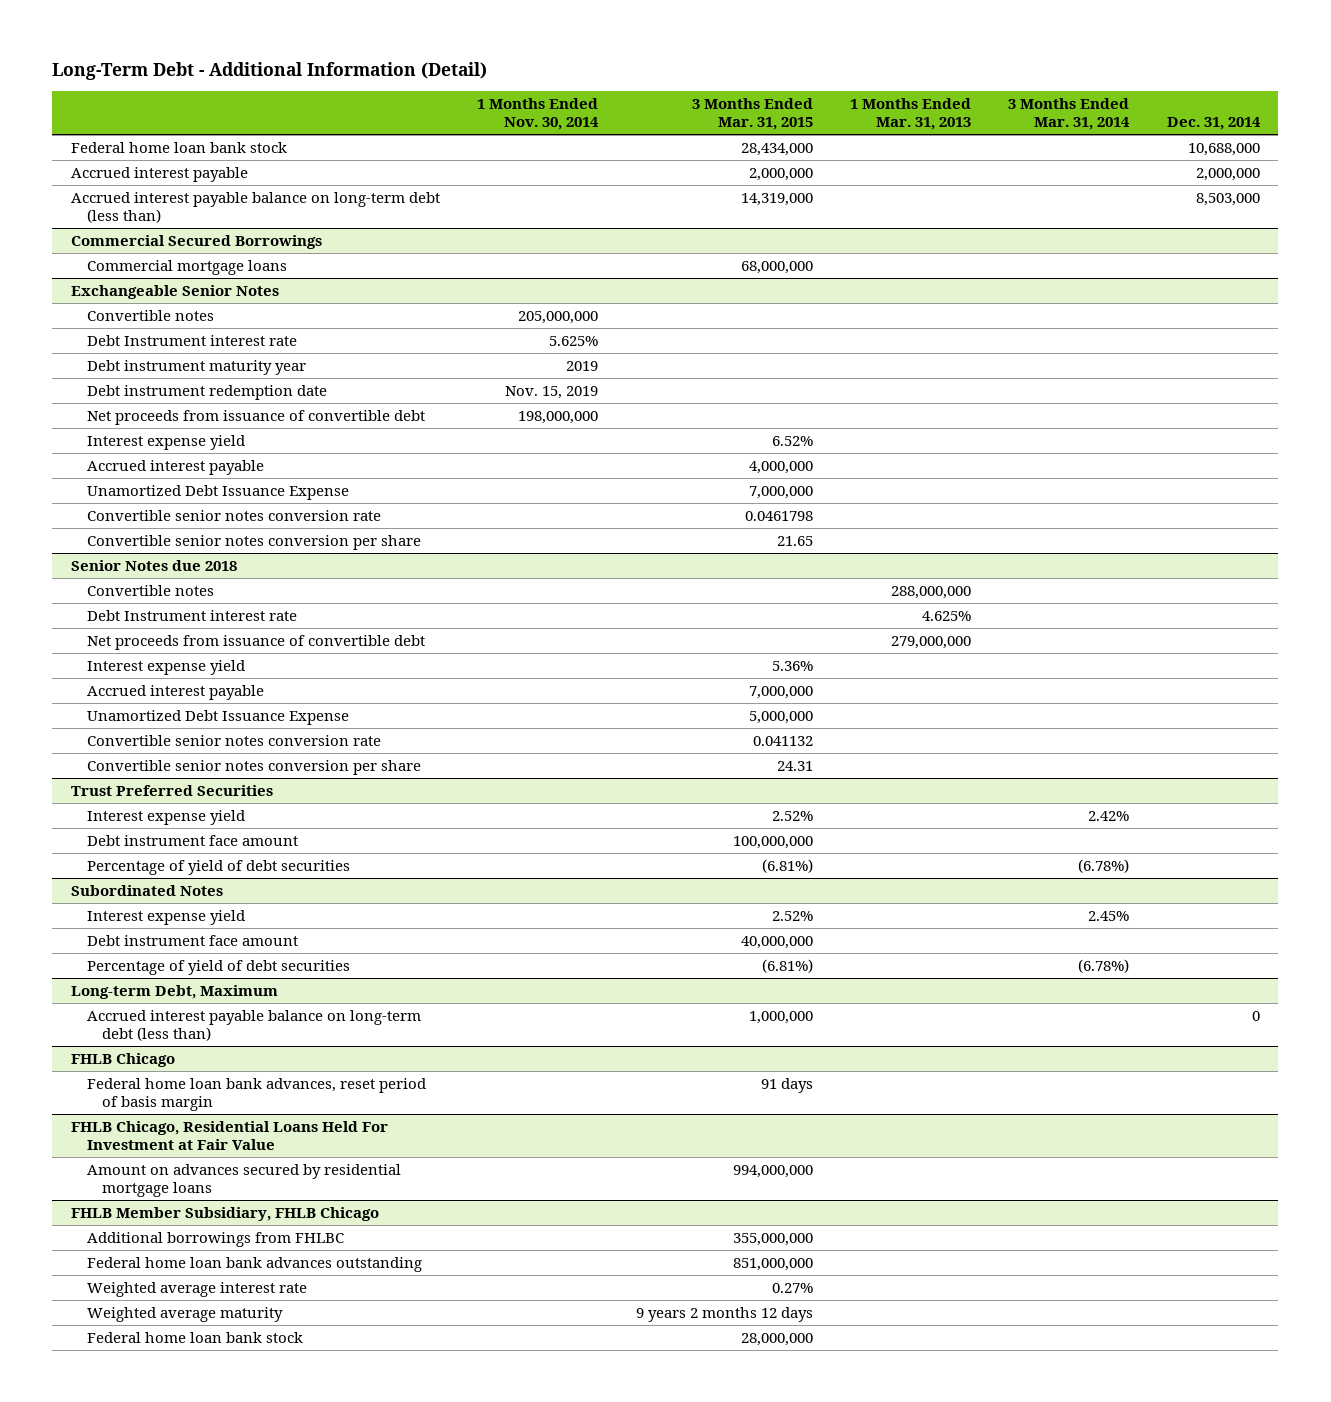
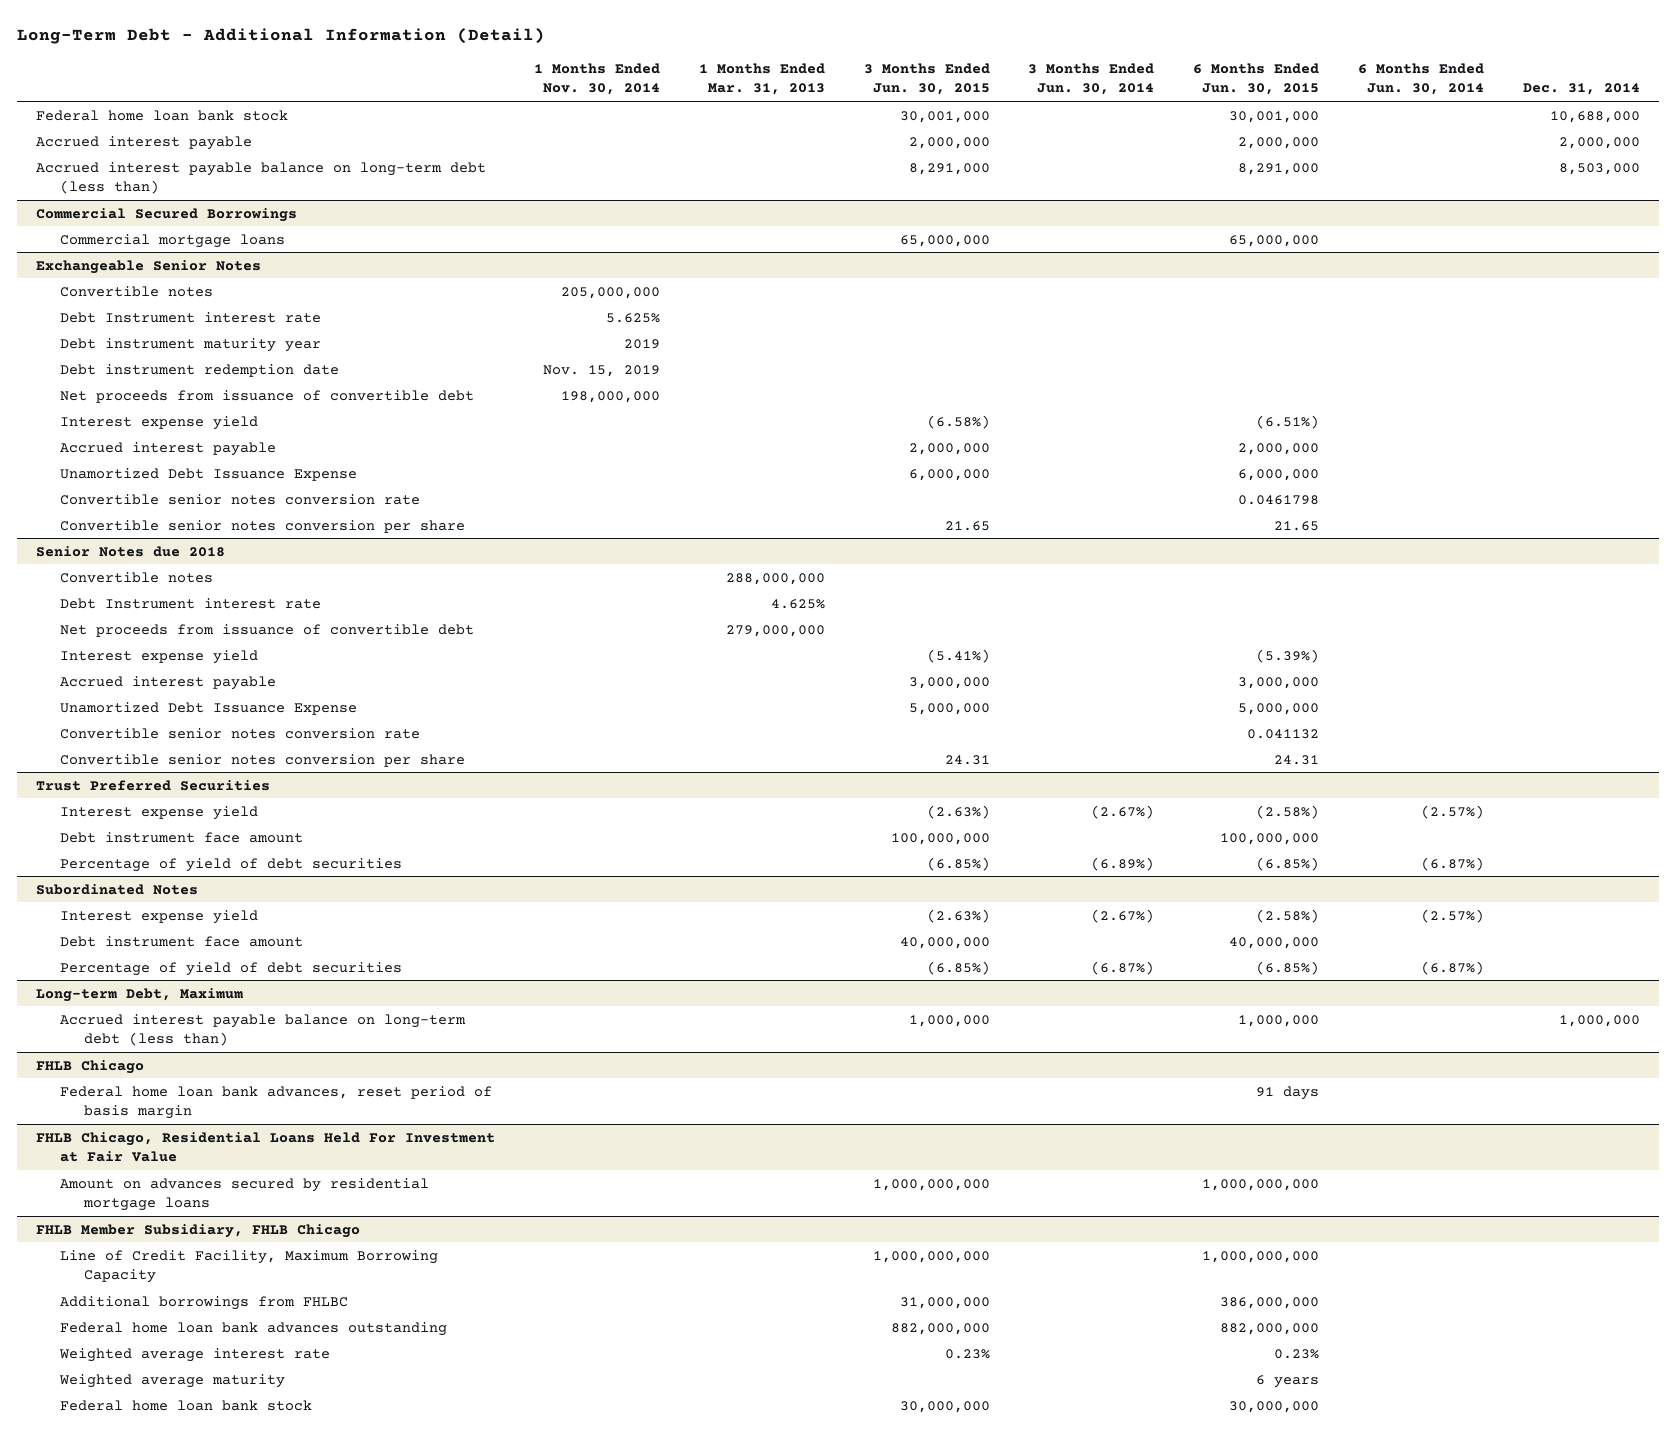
- | 1 Months Ended Nov. 30, 2014 | 3 Months Ended Mar. 31, 2015 | 1 Months Ended Mar. 31, 2013 | 3 Months Ended Mar. 31, 2014 | Dec. 31, 2014
+ | 1 Months Ended Nov. 30, 2014 | 1 Months Ended Mar. 31, 2013 | 3 Months Ended Jun. 30, 2015 | 3 Months Ended Jun. 30, 2014 | 6 Months Ended Jun. 30, 2015 | 6 Months Ended Jun. 30, 2014 | Dec. 31, 2014
@ Long-term Debt, Maximum
- Accrued interest payable balance on long-term debt (less than) | | 1,000,000 | | | 0
+ Accrued interest payable balance on long-term debt (less than) | | | 1,000,000 | | 1,000,000 | | 1,000,000
@ FHLB Member Subsidiary, FHLB Chicago
+ Line of Credit Facility, Maximum Borrowing Capacity | | | 1,000,000,000 | | 1,000,000,000 | |

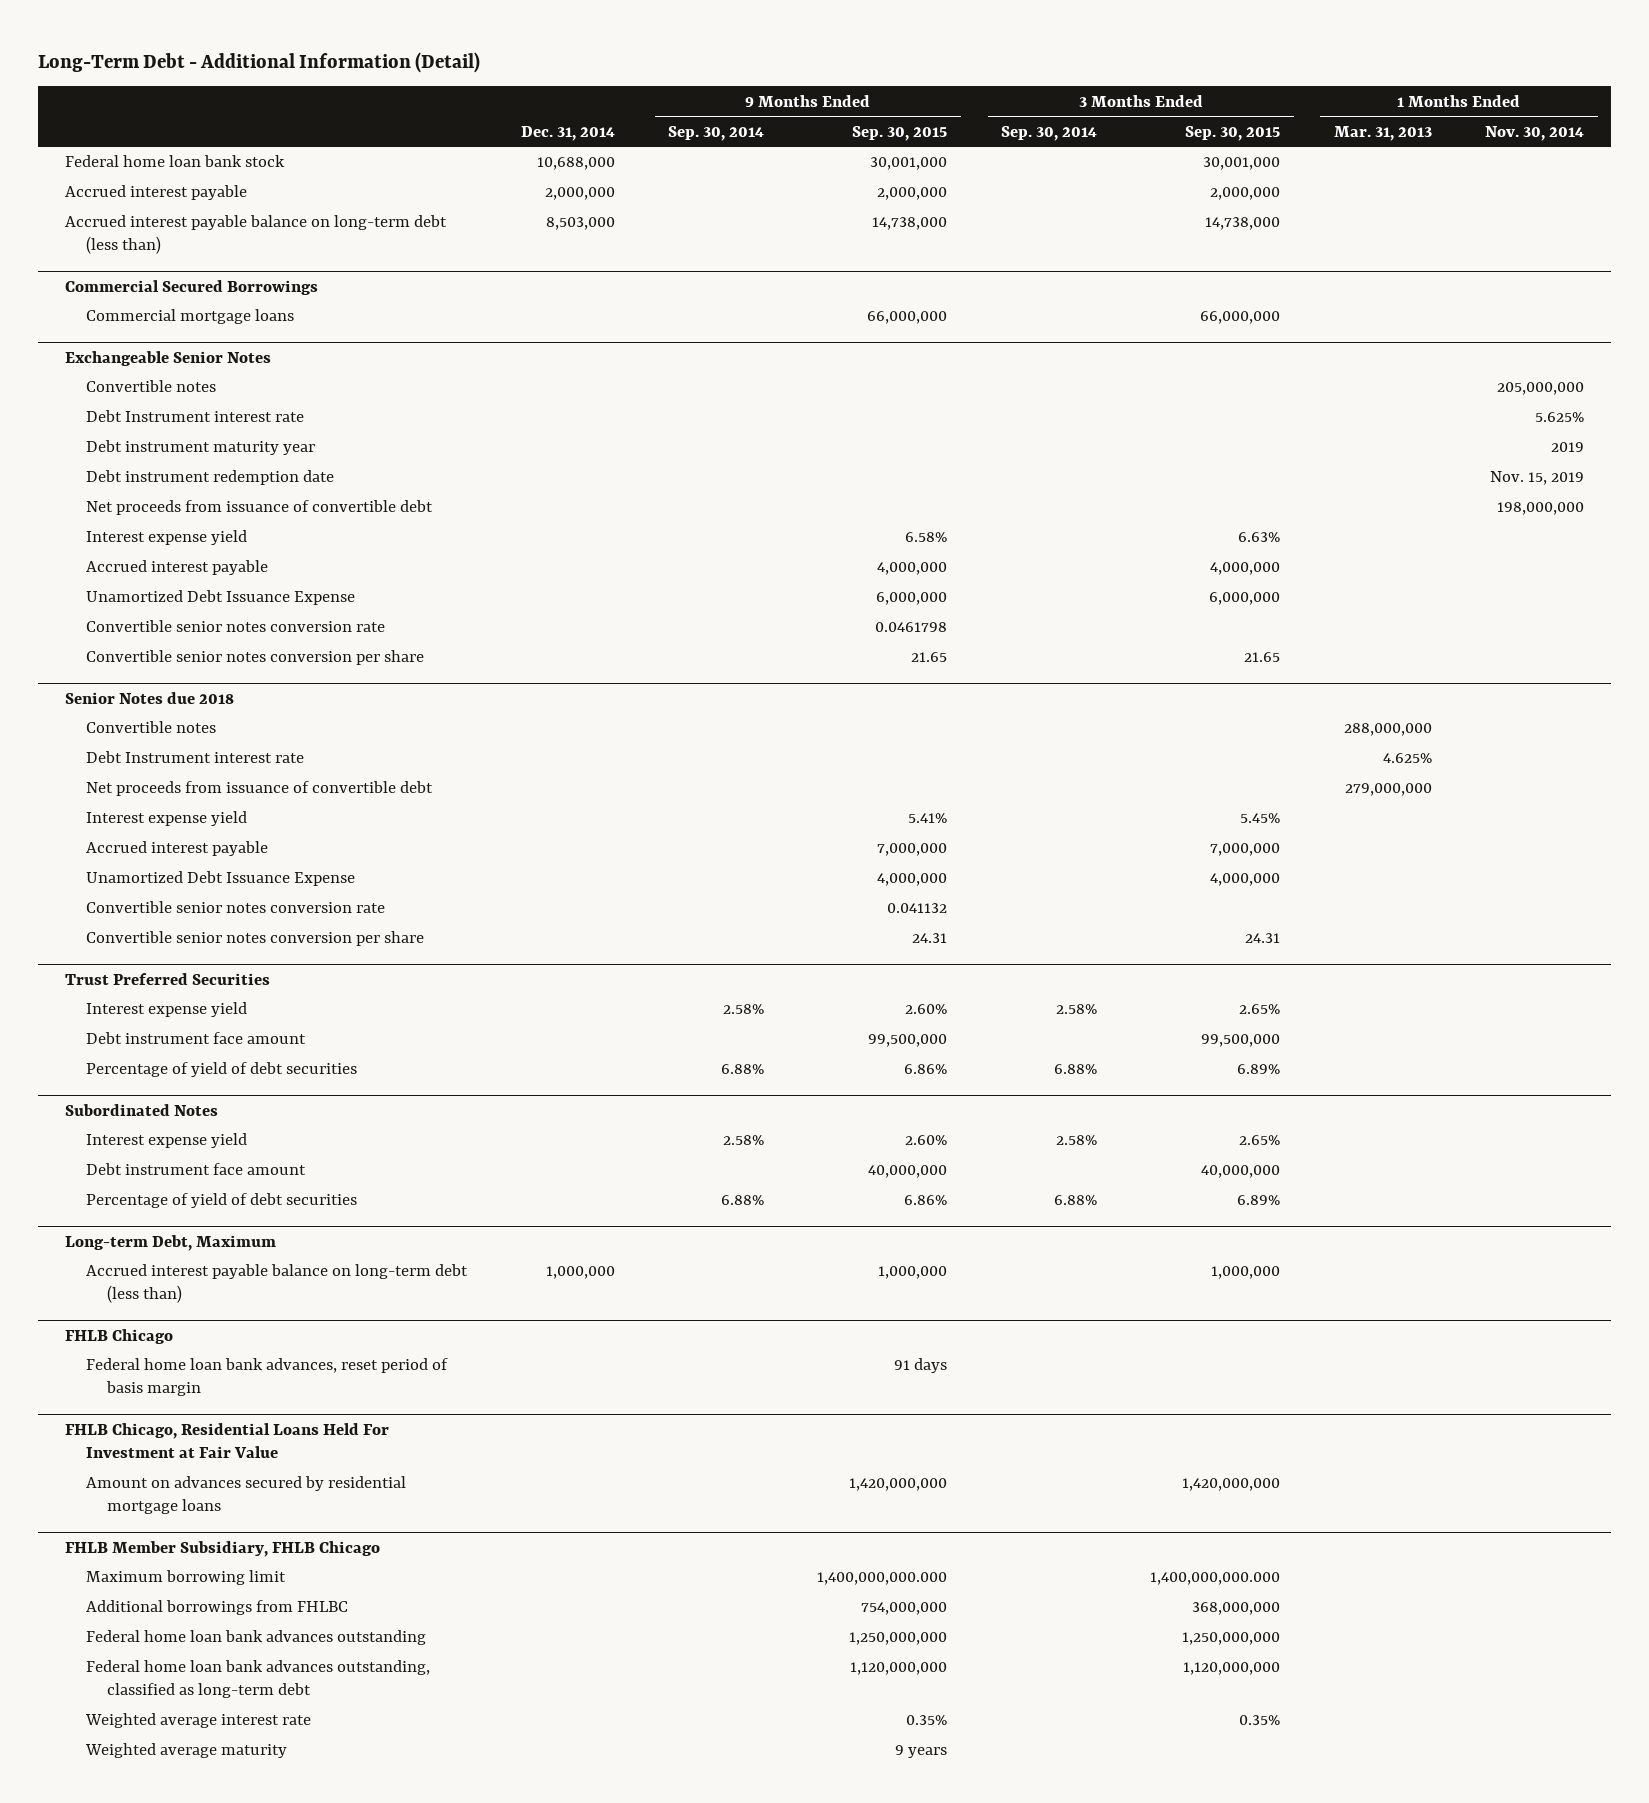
- | 1 Months Ended Nov. 30, 2014 | 1 Months Ended Mar. 31, 2013 | 3 Months Ended Jun. 30, 2015 | 3 Months Ended Jun. 30, 2014 | 6 Months Ended Jun. 30, 2015 | 6 Months Ended Jun. 30, 2014 | Dec. 31, 2014
+ | Dec. 31, 2014 | 9 Months Ended Sep. 30, 2014 | 9 Months Ended Sep. 30, 2015 | 3 Months Ended Sep. 30, 2014 | 3 Months Ended Sep. 30, 2015 | 1 Months Ended Mar. 31, 2013 | 1 Months Ended Nov. 30, 2014
@ FHLB Member Subsidiary, FHLB Chicago
- Line of Credit Facility, Maximum Borrowing Capacity | | | 1,000,000,000 | | 1,000,000,000 | |
+ Maximum borrowing limit | | | 1,400,000,000.000 | | 1,400,000,000.000 | |
+ Federal home loan bank advances outstanding, classified as long-term debt | | | 1,120,000,000 | | 1,120,000,000 | |
- Federal home loan bank stock | | | 30,000,000 | | 30,000,000 | |

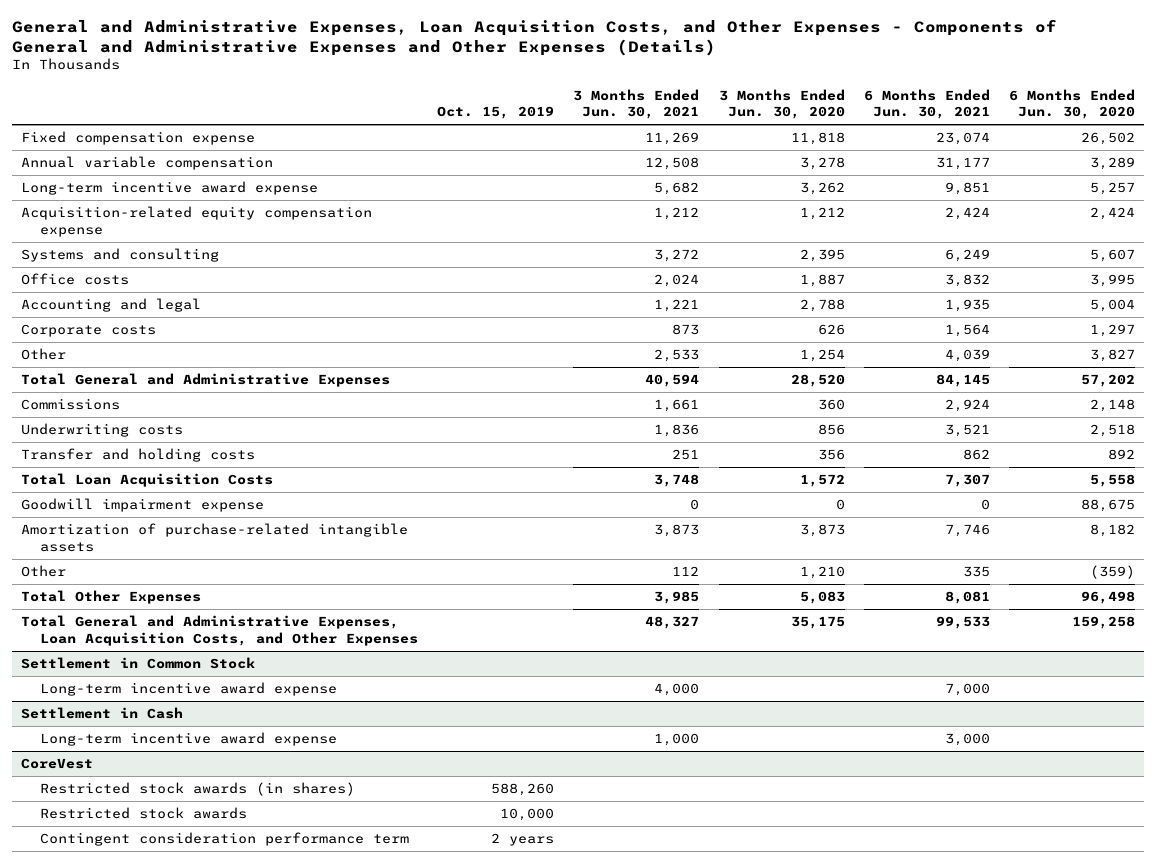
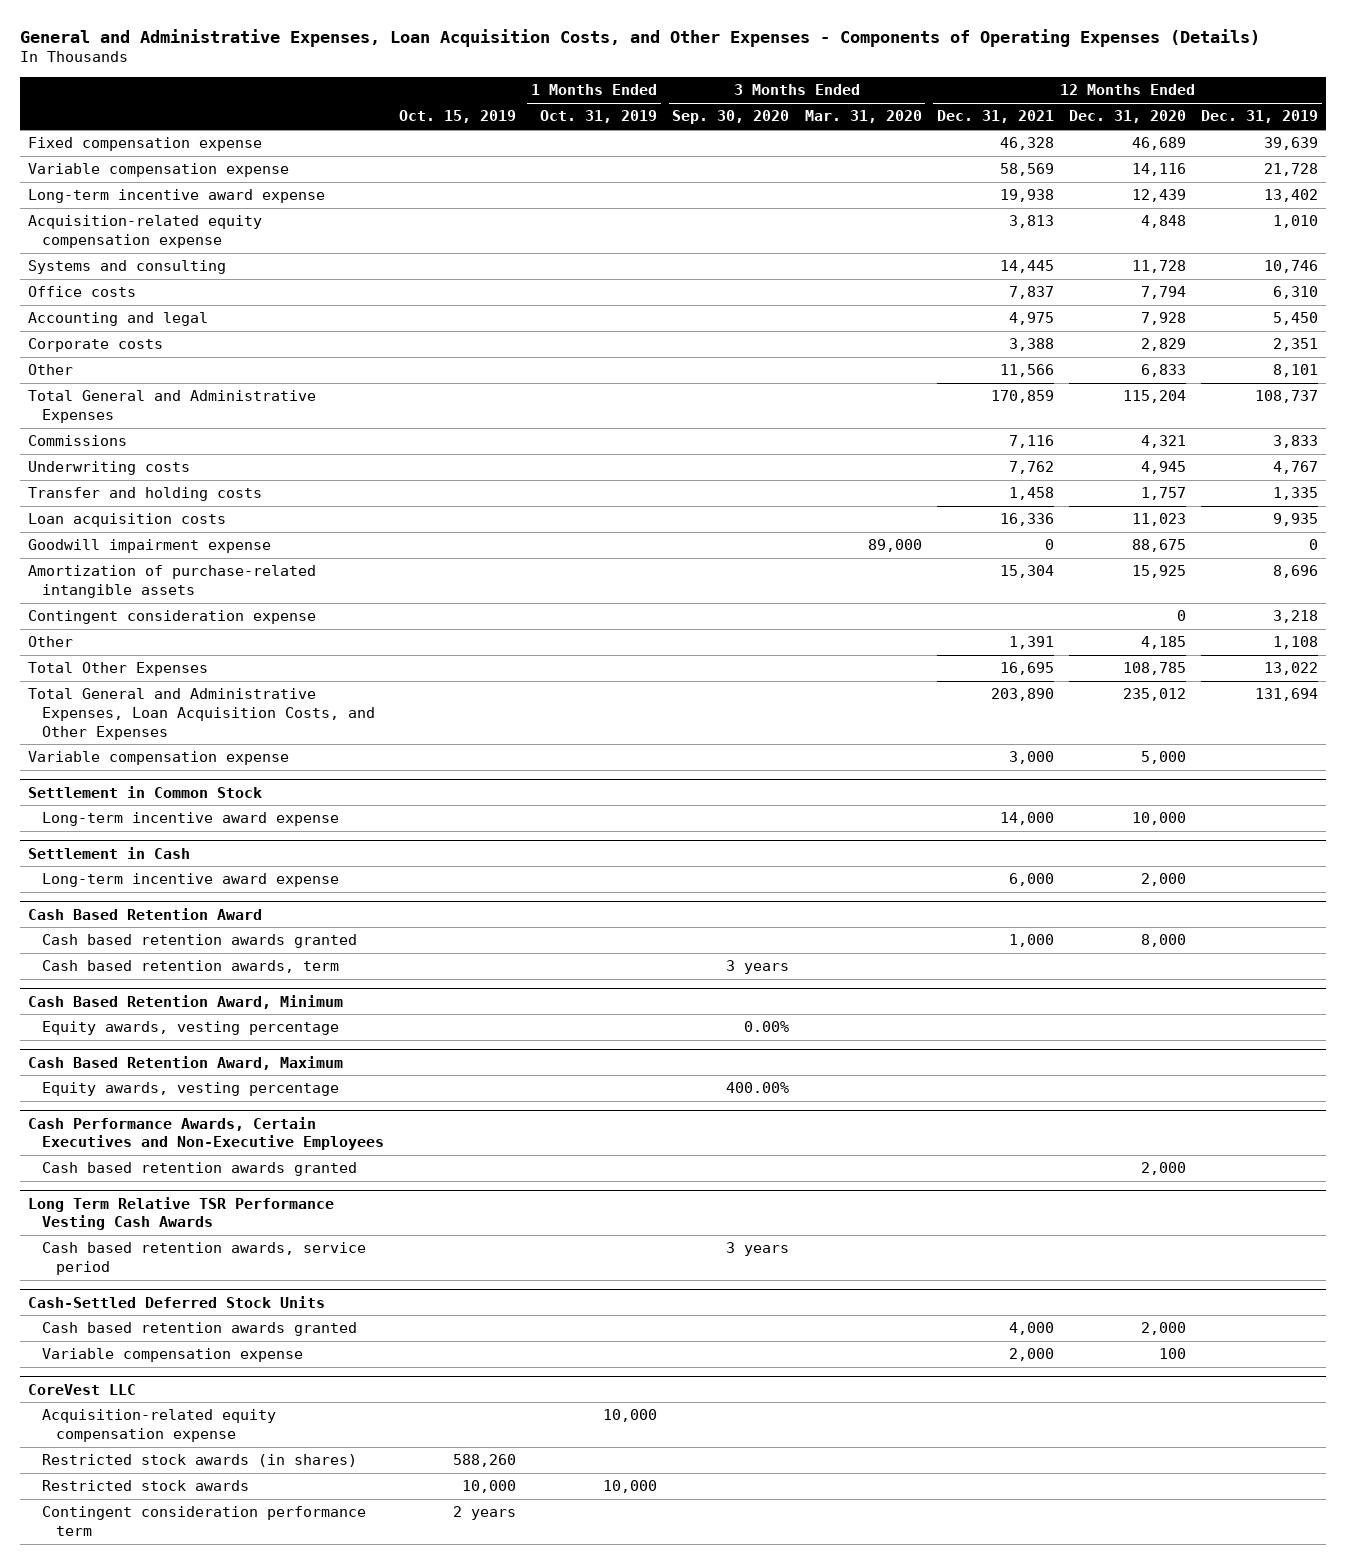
- General and Administrative Expenses, Loan Acquisition Costs, and Other Expenses - Components of General and Administrative Expenses and Other Expenses (Details)
+ General and Administrative Expenses, Loan Acquisition Costs, and Other Expenses - Components of Operating Expenses (Details)
- | Oct. 15, 2019 | 3 Months Ended Jun. 30, 2021 | 3 Months Ended Jun. 30, 2020 | 6 Months Ended Jun. 30, 2021 | 6 Months Ended Jun. 30, 2020
+ | Oct. 15, 2019 | 1 Months Ended Oct. 31, 2019 | 3 Months Ended Sep. 30, 2020 | 3 Months Ended Mar. 31, 2020 | 12 Months Ended Dec. 31, 2021 | 12 Months Ended Dec. 31, 2020 | 12 Months Ended Dec. 31, 2019
- Annual variable compensation | | 12,508 | 3,278 | 31,177 | 3,289
+ Variable compensation expense | | | | | 58,569 | 14,116 | 21,728
- Total Loan Acquisition Costs | | 3,748 | 1,572 | 7,307 | 5,558
+ Loan acquisition costs | | | | | 16,336 | 11,023 | 9,935
+ Contingent consideration expense | | | | | | 0 | 3,218
+ Variable compensation expense | | | | | 3,000 | 5,000 |
- CoreVest
+ Cash Based Retention Award
+ Cash based retention awards granted | | | | | 1,000 | 8,000 |
+ Cash based retention awards, term | | | 3 years | | | |
+ Cash Based Retention Award, Minimum
+ Equity awards, vesting percentage | | | 0.00% | | | |
+ Cash Based Retention Award, Maximum
+ Equity awards, vesting percentage | | | 400.00% | | | |
+ Cash Performance Awards, Certain Executives and Non-Executive Employees
+ Cash based retention awards granted | | | | | | 2,000 |
+ Long Term Relative TSR Performance Vesting Cash Awards
+ Cash based retention awards, service period | | | 3 years | | | |
+ Cash-Settled Deferred Stock Units
+ Cash based retention awards granted | | | | | 4,000 | 2,000 |
+ Variable compensation expense | | | | | 2,000 | 100 |
+ CoreVest LLC
+ Acquisition-related equity compensation expense | | 10,000 | | | | |

